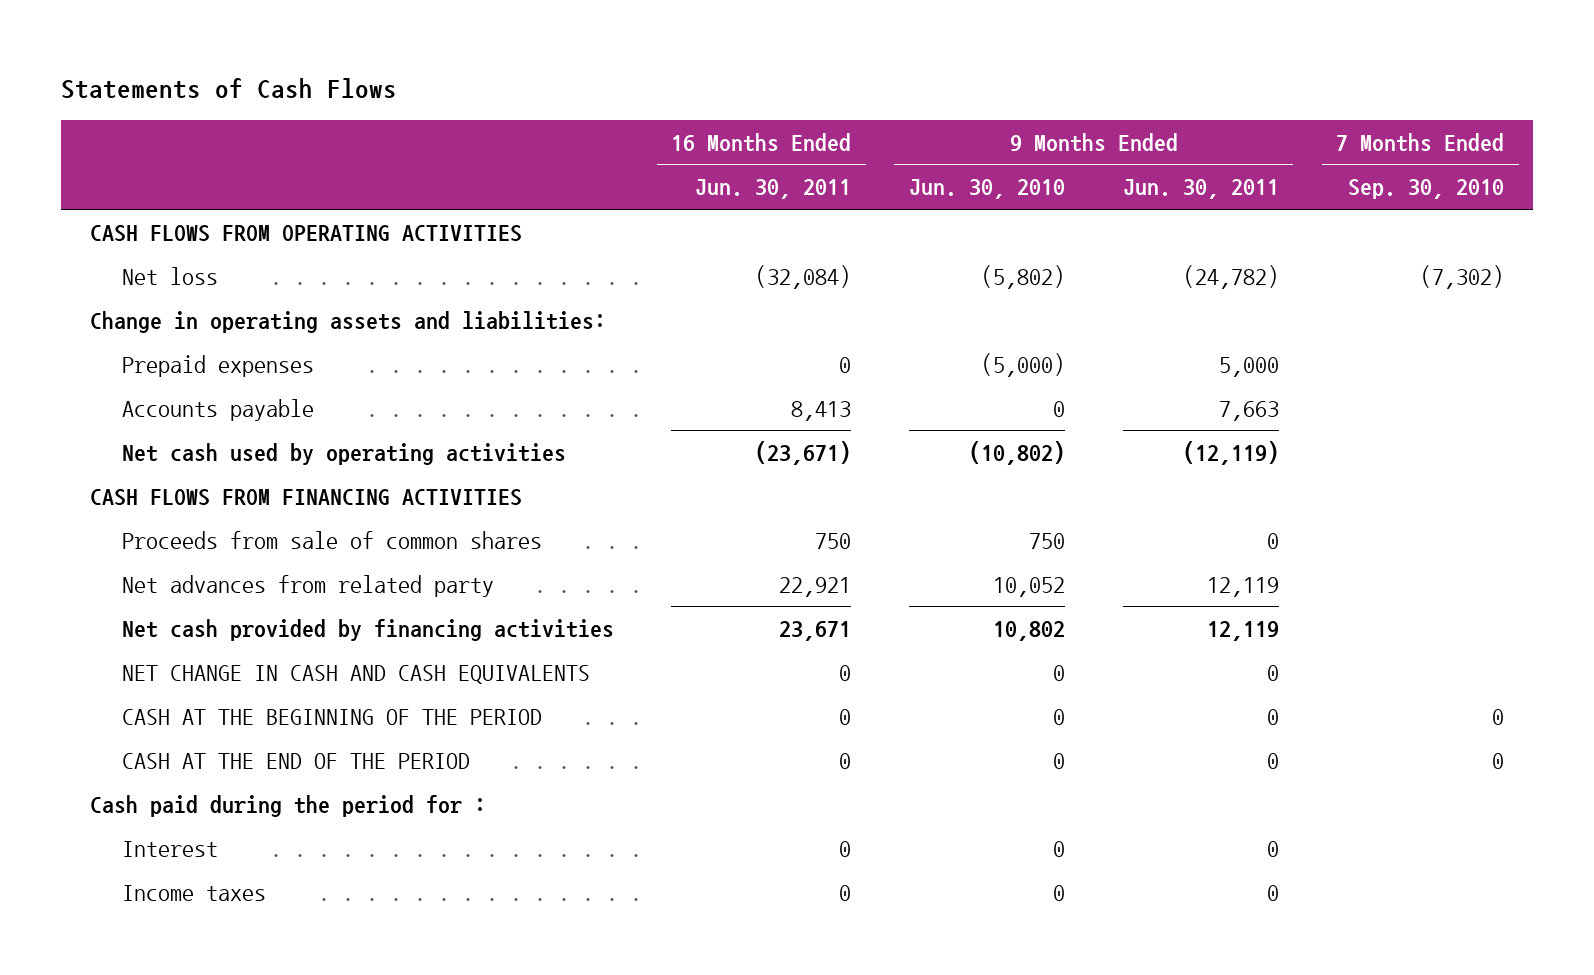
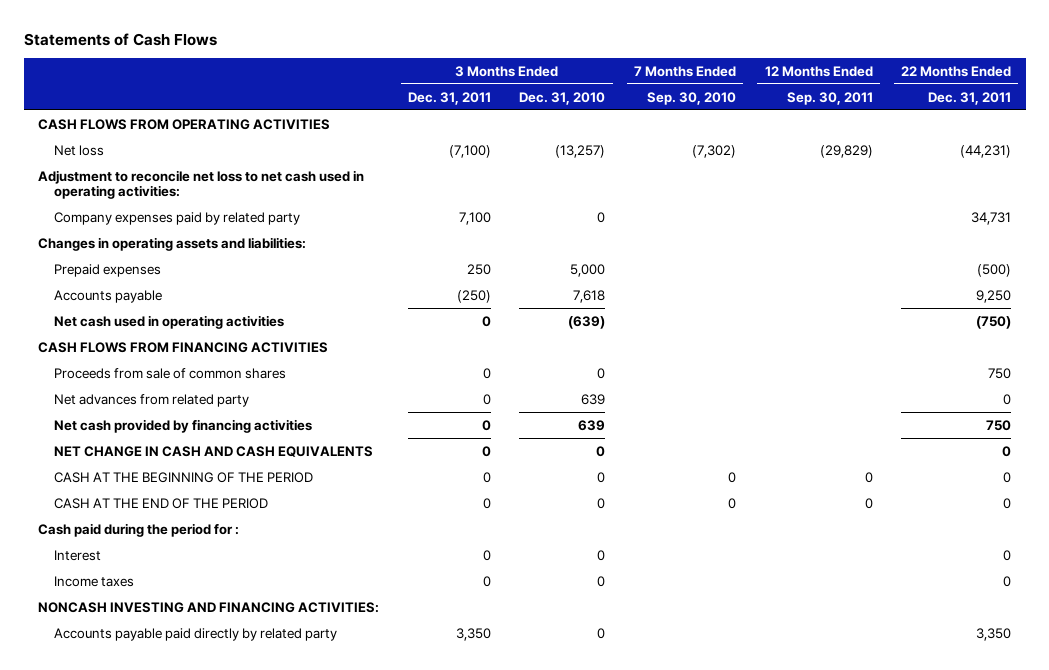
- | 16 Months Ended Jun. 30, 2011 | 9 Months Ended Jun. 30, 2010 | 9 Months Ended Jun. 30, 2011 | 7 Months Ended Sep. 30, 2010
+ | 3 Months Ended Dec. 31, 2011 | 3 Months Ended Dec. 31, 2010 | 7 Months Ended Sep. 30, 2010 | 12 Months Ended Sep. 30, 2011 | 22 Months Ended Dec. 31, 2011
- Change in operating assets and liabilities:
+ Adjustment to reconcile net loss to net cash used in operating activities:
+ Company expenses paid by related party | 7,100 | 0 | | | 34,731
+ Changes in operating assets and liabilities:
- Net cash used by operating activities | (23,671) | (10,802) | (12,119) |
+ Net cash used in operating activities | 0 | (639) | | | (750)
+ NONCASH INVESTING AND FINANCING ACTIVITIES:
+ Accounts payable paid directly by related party | 3,350 | 0 | | | 3,350

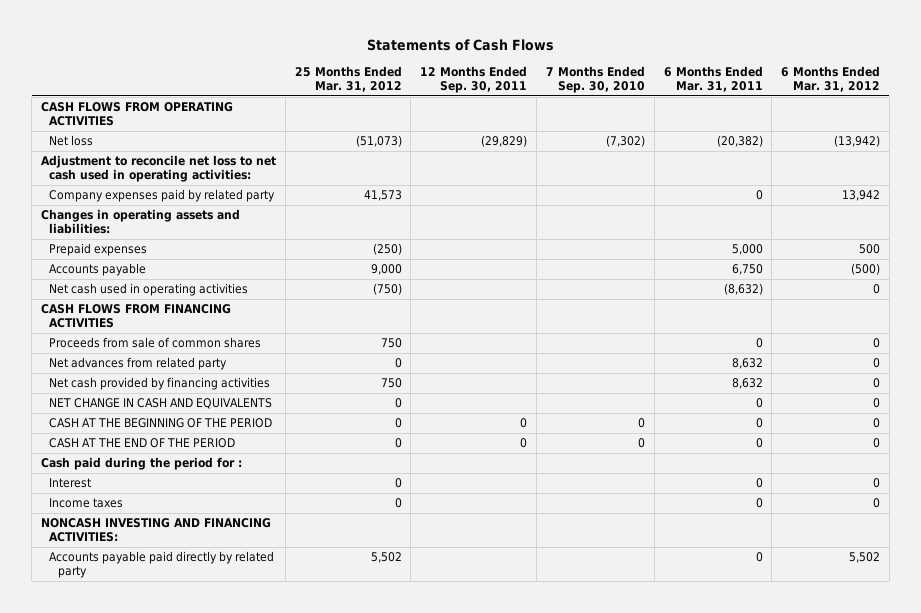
- | 3 Months Ended Dec. 31, 2011 | 3 Months Ended Dec. 31, 2010 | 7 Months Ended Sep. 30, 2010 | 12 Months Ended Sep. 30, 2011 | 22 Months Ended Dec. 31, 2011
+ | 25 Months Ended Mar. 31, 2012 | 12 Months Ended Sep. 30, 2011 | 7 Months Ended Sep. 30, 2010 | 6 Months Ended Mar. 31, 2011 | 6 Months Ended Mar. 31, 2012
- NET CHANGE IN CASH AND CASH EQUIVALENTS | 0 | 0 | | | 0
+ NET CHANGE IN CASH AND EQUIVALENTS | 0 | | | 0 | 0

